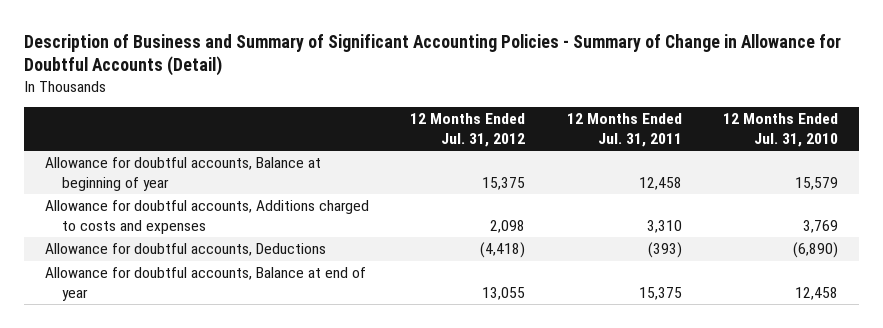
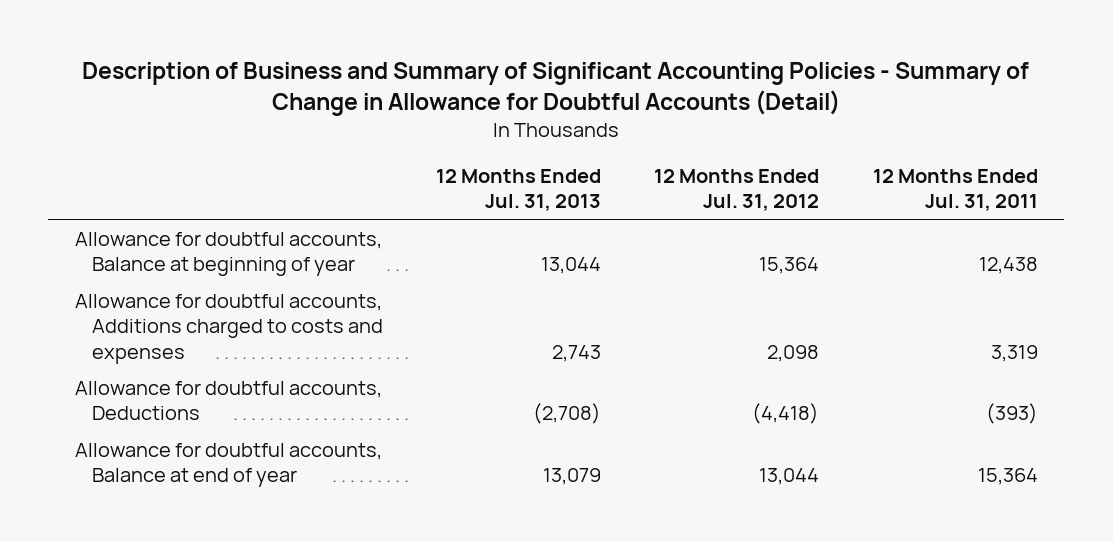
- | 12 Months Ended Jul. 31, 2012 | 12 Months Ended Jul. 31, 2011 | 12 Months Ended Jul. 31, 2010
+ | 12 Months Ended Jul. 31, 2013 | 12 Months Ended Jul. 31, 2012 | 12 Months Ended Jul. 31, 2011
- Allowance for doubtful accounts, Balance at beginning of year | 15,375 | 12,458 | 15,579
- Allowance for doubtful accounts, Additions charged to costs and expenses | 2,098 | 3,310 | 3,769
+ Allowance for doubtful accounts, Balance at beginning of year | 13,044 | 15,364 | 12,438
+ Allowance for doubtful accounts, Additions charged to costs and expenses | 2,743 | 2,098 | 3,319
- Allowance for doubtful accounts, Balance at end of year | 13,055 | 15,375 | 12,458
+ Allowance for doubtful accounts, Balance at end of year | 13,079 | 13,044 | 15,364

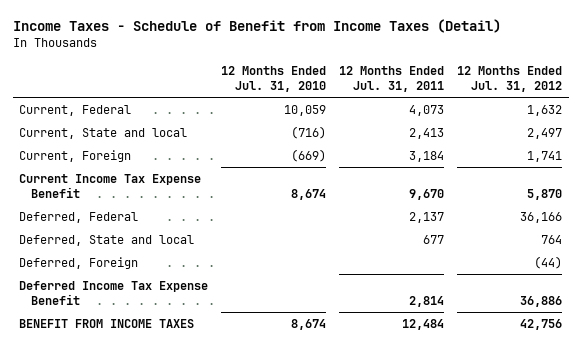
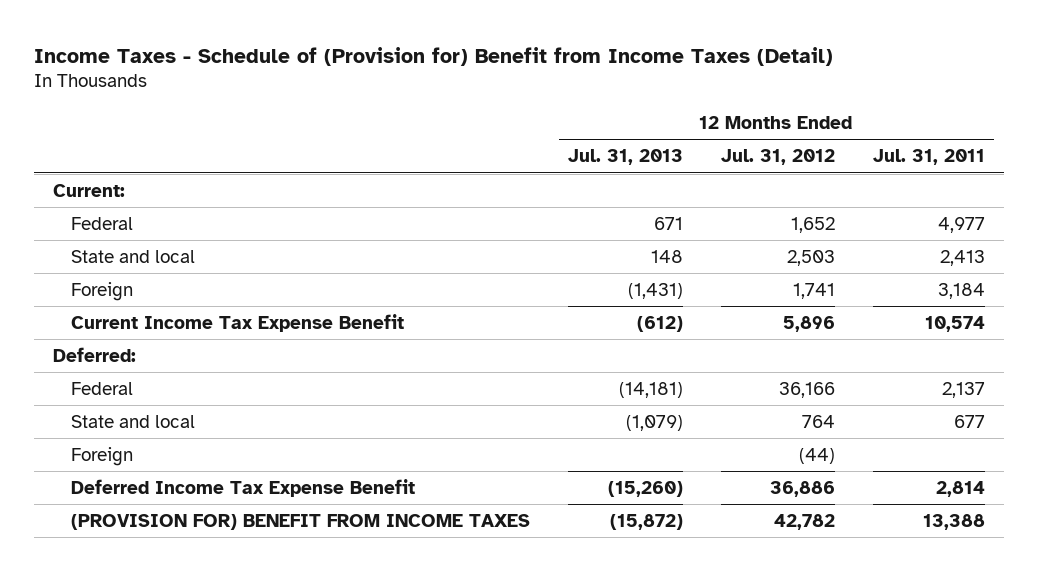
- Income Taxes - Schedule of Benefit from Income Taxes (Detail)
+ Income Taxes - Schedule of (Provision for) Benefit from Income Taxes (Detail)
- | 12 Months Ended Jul. 31, 2010 | 12 Months Ended Jul. 31, 2011 | 12 Months Ended Jul. 31, 2012
+ | 12 Months Ended Jul. 31, 2013 | 12 Months Ended Jul. 31, 2012 | 12 Months Ended Jul. 31, 2011
- Current, Federal | 10,059 | 4,073 | 1,632
- Current, State and local | (716) | 2,413 | 2,497
- Current, Foreign | (669) | 3,184 | 1,741
- Current Income Tax Expense Benefit | 8,674 | 9,670 | 5,870
- Deferred, Federal | | 2,137 | 36,166
- Deferred, State and local | | 677 | 764
- Deferred, Foreign | | | (44)
+ Current:
+ Federal | 671 | 1,652 | 4,977
+ State and local | 148 | 2,503 | 2,413
+ Foreign | (1,431) | 1,741 | 3,184
+ Current Income Tax Expense Benefit | (612) | 5,896 | 10,574
+ Deferred:
+ Federal | (14,181) | 36,166 | 2,137
+ State and local | (1,079) | 764 | 677
+ Foreign | | (44) |
- BENEFIT FROM INCOME TAXES | 8,674 | 12,484 | 42,756
+ (PROVISION FOR) BENEFIT FROM INCOME TAXES | (15,872) | 42,782 | 13,388

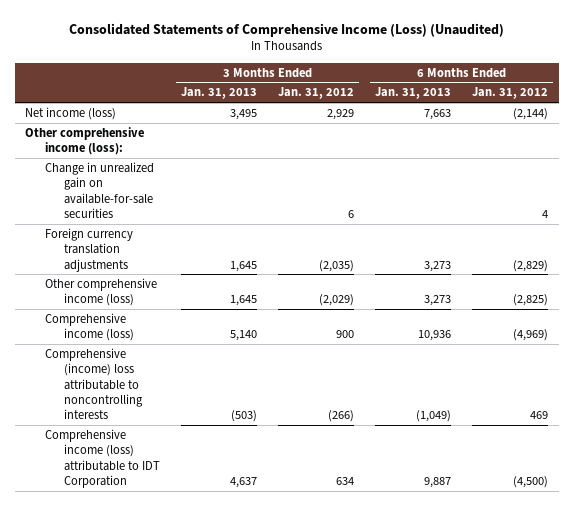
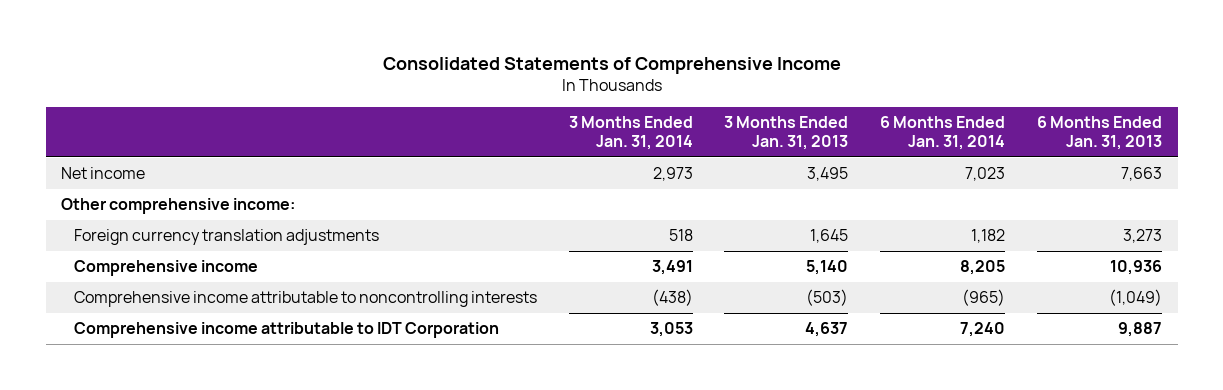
- Consolidated Statements of Comprehensive Income (Loss) (Unaudited)
+ Consolidated Statements of Comprehensive Income
- | 3 Months Ended Jan. 31, 2013 | 3 Months Ended Jan. 31, 2012 | 6 Months Ended Jan. 31, 2013 | 6 Months Ended Jan. 31, 2012
+ | 3 Months Ended Jan. 31, 2014 | 3 Months Ended Jan. 31, 2013 | 6 Months Ended Jan. 31, 2014 | 6 Months Ended Jan. 31, 2013
- Net income (loss) | 3,495 | 2,929 | 7,663 | (2,144)
- Other comprehensive income (loss):
- Change in unrealized gain on available-for-sale securities | | 6 | | 4
+ Net income | 2,973 | 3,495 | 7,023 | 7,663
+ Other comprehensive income:
- Other comprehensive income (loss) | 1,645 | (2,029) | 3,273 | (2,825)
- Comprehensive income (loss) | 5,140 | 900 | 10,936 | (4,969)
- Comprehensive (income) loss attributable to noncontrolling interests | (503) | (266) | (1,049) | 469
- Comprehensive income (loss) attributable to IDT Corporation | 4,637 | 634 | 9,887 | (4,500)
+ Comprehensive income | 3,491 | 5,140 | 8,205 | 10,936
+ Comprehensive income attributable to noncontrolling interests | (438) | (503) | (965) | (1,049)
+ Comprehensive income attributable to IDT Corporation | 3,053 | 4,637 | 7,240 | 9,887

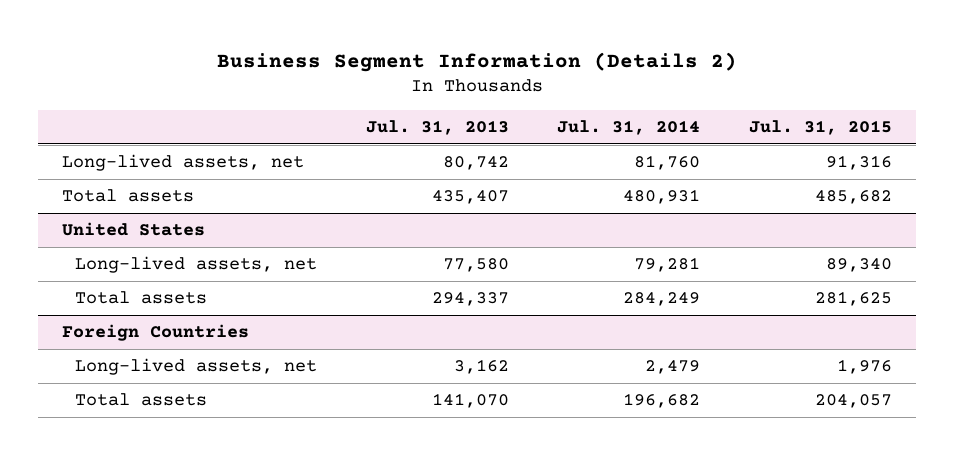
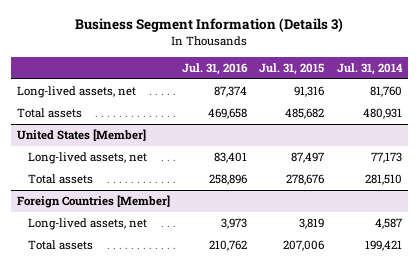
- Business Segment Information (Details 2)
+ Business Segment Information (Details 3)
- | Jul. 31, 2013 | Jul. 31, 2014 | Jul. 31, 2015
+ | Jul. 31, 2016 | Jul. 31, 2015 | Jul. 31, 2014
- United States
- Long-lived assets, net | 77,580 | 79,281 | 89,340
- Total assets | 294,337 | 284,249 | 281,625
- Foreign Countries
- Long-lived assets, net | 3,162 | 2,479 | 1,976
- Total assets | 141,070 | 196,682 | 204,057
+ United States [Member]
+ Long-lived assets, net | 83,401 | 87,497 | 77,173
+ Total assets | 258,896 | 278,676 | 281,510
+ Foreign Countries [Member]
+ Long-lived assets, net | 3,973 | 3,819 | 4,587
+ Total assets | 210,762 | 207,006 | 199,421

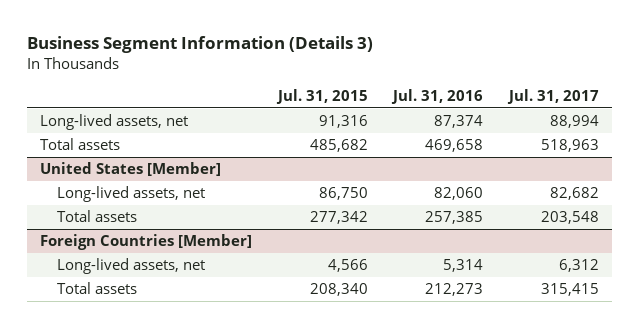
- | Jul. 31, 2016 | Jul. 31, 2015 | Jul. 31, 2014
+ | Jul. 31, 2015 | Jul. 31, 2016 | Jul. 31, 2017
@ United States [Member]
- Long-lived assets, net | 83,401 | 87,497 | 77,173
- Total assets | 258,896 | 278,676 | 281,510
+ Long-lived assets, net | 86,750 | 82,060 | 82,682
+ Total assets | 277,342 | 257,385 | 203,548
@ Foreign Countries [Member]
- Long-lived assets, net | 3,973 | 3,819 | 4,587
- Total assets | 210,762 | 207,006 | 199,421
+ Long-lived assets, net | 4,566 | 5,314 | 6,312
+ Total assets | 208,340 | 212,273 | 315,415

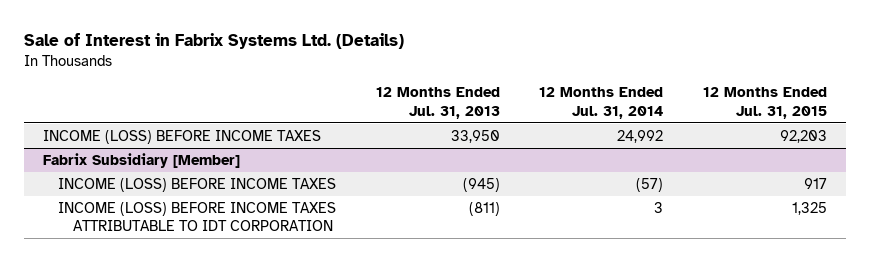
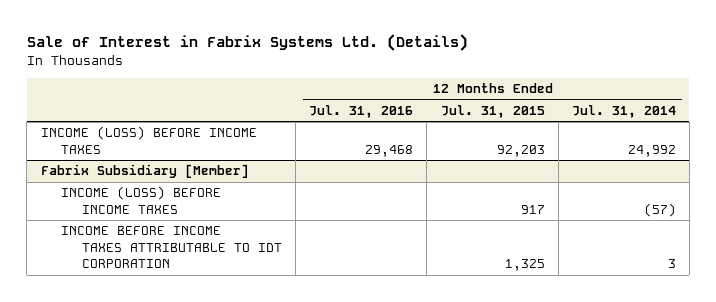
- | 12 Months Ended Jul. 31, 2013 | 12 Months Ended Jul. 31, 2014 | 12 Months Ended Jul. 31, 2015
+ | 12 Months Ended Jul. 31, 2016 | 12 Months Ended Jul. 31, 2015 | 12 Months Ended Jul. 31, 2014
@ Fabrix Subsidiary [Member]
- INCOME (LOSS) BEFORE INCOME TAXES ATTRIBUTABLE TO IDT CORPORATION | (811) | 3 | 1,325
+ INCOME BEFORE INCOME TAXES ATTRIBUTABLE TO IDT CORPORATION | | 1,325 | 3

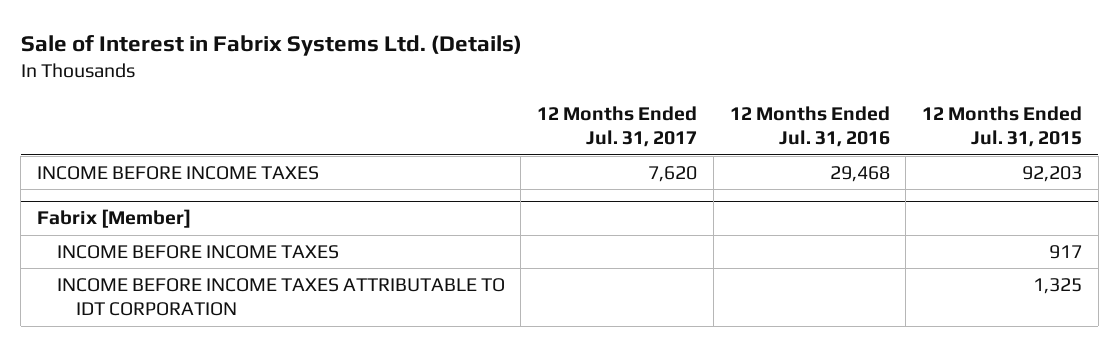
- | 12 Months Ended Jul. 31, 2016 | 12 Months Ended Jul. 31, 2015 | 12 Months Ended Jul. 31, 2014
+ | 12 Months Ended Jul. 31, 2017 | 12 Months Ended Jul. 31, 2016 | 12 Months Ended Jul. 31, 2015
- INCOME (LOSS) BEFORE INCOME TAXES | 29,468 | 92,203 | 24,992
- Fabrix Subsidiary [Member]
- INCOME (LOSS) BEFORE INCOME TAXES | | 917 | (57)
+ INCOME BEFORE INCOME TAXES | 7,620 | 29,468 | 92,203
+ Fabrix [Member]
+ INCOME BEFORE INCOME TAXES | | | 917

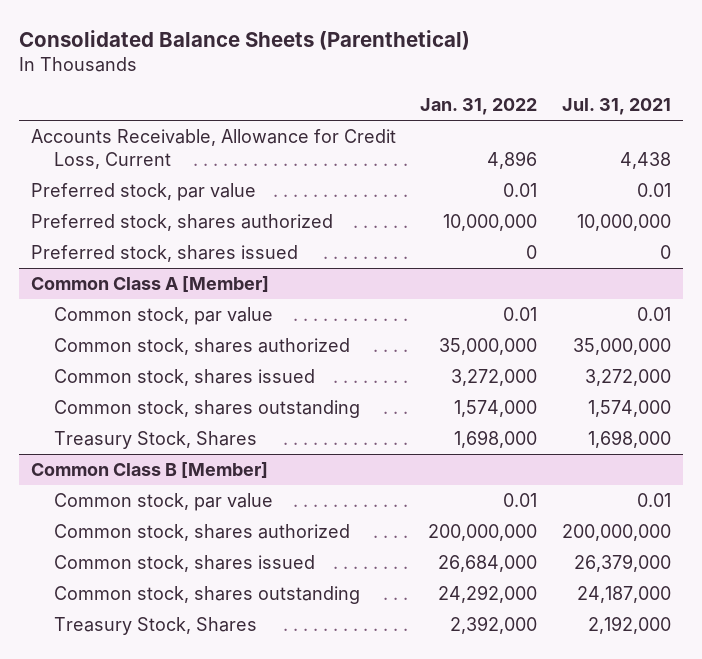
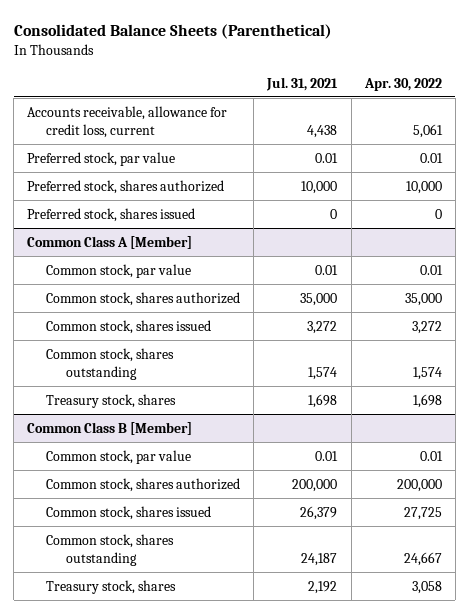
- | Jan. 31, 2022 | Jul. 31, 2021
+ | Jul. 31, 2021 | Apr. 30, 2022
- Accounts Receivable, Allowance for Credit Loss, Current | 4,896 | 4,438
+ Accounts receivable, allowance for credit loss, current | 4,438 | 5,061
- Preferred stock, shares authorized | 10,000,000 | 10,000,000
+ Preferred stock, shares authorized | 10,000 | 10,000
@ Common Class A [Member]
- Common stock, shares authorized | 35,000,000 | 35,000,000
- Common stock, shares issued | 3,272,000 | 3,272,000
- Common stock, shares outstanding | 1,574,000 | 1,574,000
- Treasury Stock, Shares | 1,698,000 | 1,698,000
+ Common stock, shares authorized | 35,000 | 35,000
+ Common stock, shares issued | 3,272 | 3,272
+ Common stock, shares outstanding | 1,574 | 1,574
+ Treasury stock, shares | 1,698 | 1,698
@ Common Class B [Member]
- Common stock, shares authorized | 200,000,000 | 200,000,000
- Common stock, shares issued | 26,684,000 | 26,379,000
- Common stock, shares outstanding | 24,292,000 | 24,187,000
- Treasury Stock, Shares | 2,392,000 | 2,192,000
+ Common stock, shares authorized | 200,000 | 200,000
+ Common stock, shares issued | 26,379 | 27,725
+ Common stock, shares outstanding | 24,187 | 24,667
+ Treasury stock, shares | 2,192 | 3,058

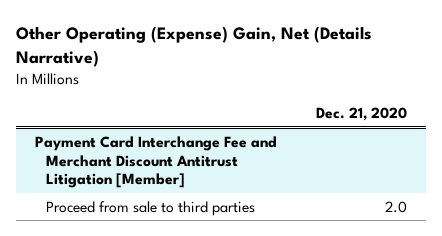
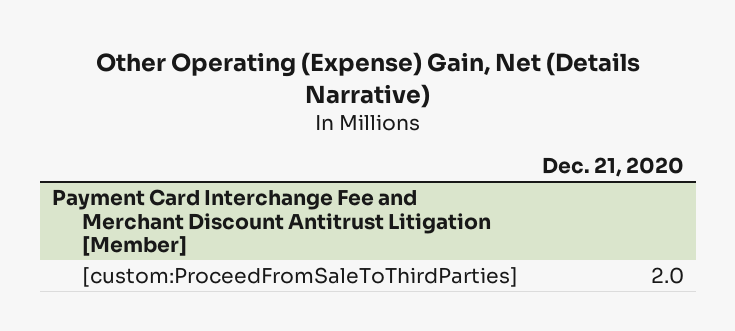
@ Payment Card Interchange Fee and Merchant Discount Antitrust Litigation [Member]
- Proceed from sale to third parties | 2.0
+ [custom:ProceedFromSaleToThirdParties] | 2.0

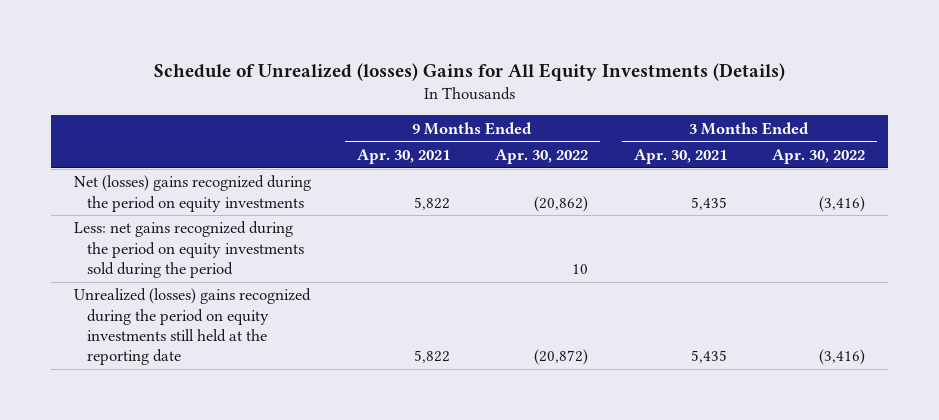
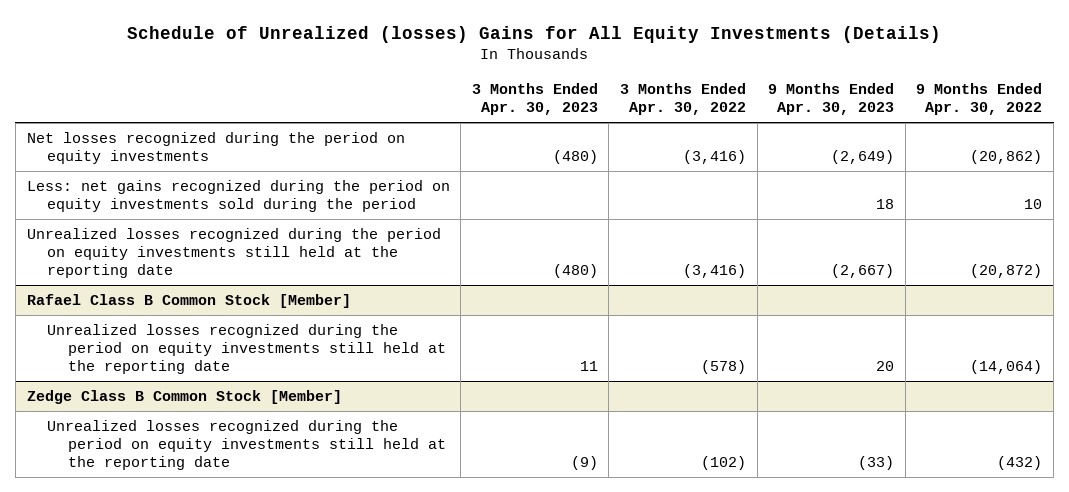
- | 9 Months Ended Apr. 30, 2021 | 9 Months Ended Apr. 30, 2022 | 3 Months Ended Apr. 30, 2021 | 3 Months Ended Apr. 30, 2022
+ | 3 Months Ended Apr. 30, 2023 | 3 Months Ended Apr. 30, 2022 | 9 Months Ended Apr. 30, 2023 | 9 Months Ended Apr. 30, 2022
- Net (losses) gains recognized during the period on equity investments | 5,822 | (20,862) | 5,435 | (3,416)
+ Net losses recognized during the period on equity investments | (480) | (3,416) | (2,649) | (20,862)
- Unrealized (losses) gains recognized during the period on equity investments still held at the reporting date | 5,822 | (20,872) | 5,435 | (3,416)
+ Unrealized losses recognized during the period on equity investments still held at the reporting date | (480) | (3,416) | (2,667) | (20,872)
+ Rafael Class B Common Stock [Member]
+ Unrealized losses recognized during the period on equity investments still held at the reporting date | 11 | (578) | 20 | (14,064)
+ Zedge Class B Common Stock [Member]
+ Unrealized losses recognized during the period on equity investments still held at the reporting date | (9) | (102) | (33) | (432)

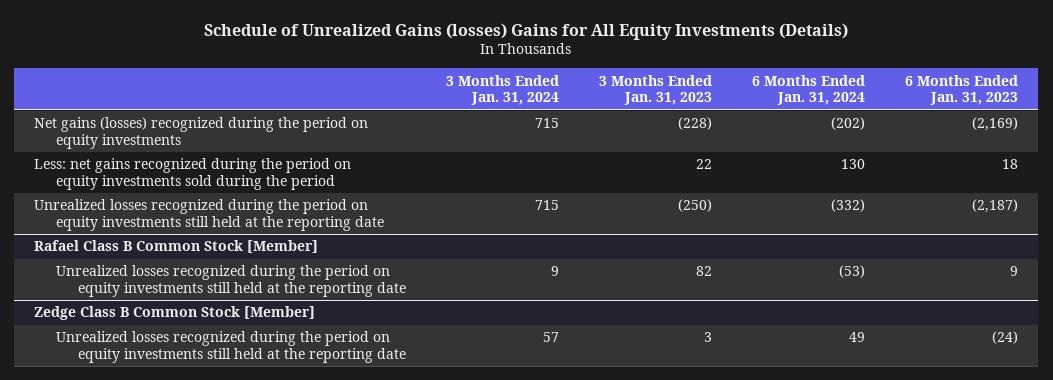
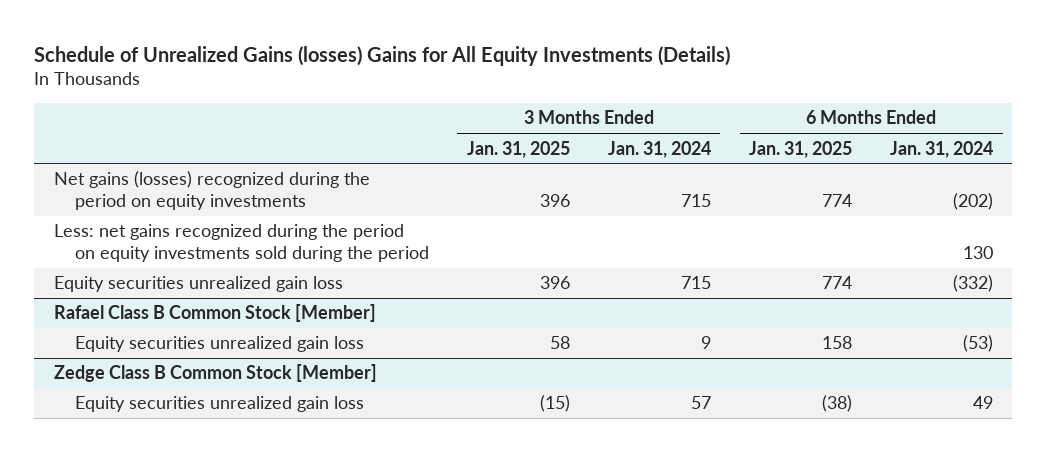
- | 3 Months Ended Jan. 31, 2024 | 3 Months Ended Jan. 31, 2023 | 6 Months Ended Jan. 31, 2024 | 6 Months Ended Jan. 31, 2023
+ | 3 Months Ended Jan. 31, 2025 | 3 Months Ended Jan. 31, 2024 | 6 Months Ended Jan. 31, 2025 | 6 Months Ended Jan. 31, 2024
- Unrealized losses recognized during the period on equity investments still held at the reporting date | 715 | (250) | (332) | (2,187)
+ Equity securities unrealized gain loss | 396 | 715 | 774 | (332)
@ Rafael Class B Common Stock [Member]
- Unrealized losses recognized during the period on equity investments still held at the reporting date | 9 | 82 | (53) | 9
+ Equity securities unrealized gain loss | 58 | 9 | 158 | (53)
@ Zedge Class B Common Stock [Member]
- Unrealized losses recognized during the period on equity investments still held at the reporting date | 57 | 3 | 49 | (24)
+ Equity securities unrealized gain loss | (15) | 57 | (38) | 49

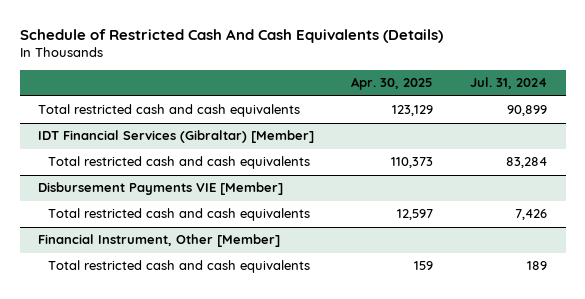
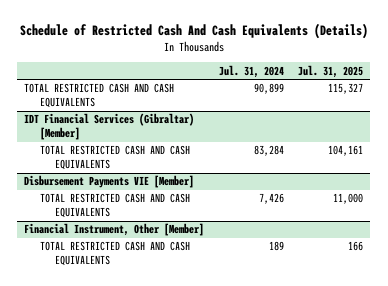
- | Apr. 30, 2025 | Jul. 31, 2024
+ | Jul. 31, 2024 | Jul. 31, 2025
- Total restricted cash and cash equivalents | 123,129 | 90,899
+ TOTAL RESTRICTED CASH AND CASH EQUIVALENTS | 90,899 | 115,327
@ IDT Financial Services (Gibraltar) [Member]
- Total restricted cash and cash equivalents | 110,373 | 83,284
+ TOTAL RESTRICTED CASH AND CASH EQUIVALENTS | 83,284 | 104,161
@ Disbursement Payments VIE [Member]
- Total restricted cash and cash equivalents | 12,597 | 7,426
+ TOTAL RESTRICTED CASH AND CASH EQUIVALENTS | 7,426 | 11,000
@ Financial Instrument, Other [Member]
- Total restricted cash and cash equivalents | 159 | 189
+ TOTAL RESTRICTED CASH AND CASH EQUIVALENTS | 189 | 166

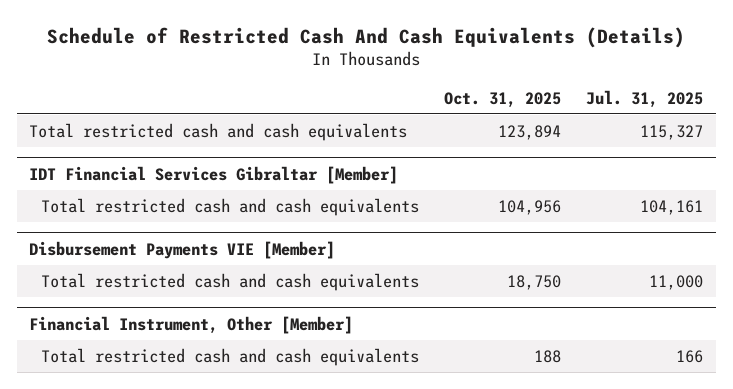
- | Jul. 31, 2024 | Jul. 31, 2025
+ | Oct. 31, 2025 | Jul. 31, 2025
- TOTAL RESTRICTED CASH AND CASH EQUIVALENTS | 90,899 | 115,327
- IDT Financial Services (Gibraltar) [Member]
- TOTAL RESTRICTED CASH AND CASH EQUIVALENTS | 83,284 | 104,161
+ Total restricted cash and cash equivalents | 123,894 | 115,327
+ IDT Financial Services Gibraltar [Member]
+ Total restricted cash and cash equivalents | 104,956 | 104,161
@ Disbursement Payments VIE [Member]
- TOTAL RESTRICTED CASH AND CASH EQUIVALENTS | 7,426 | 11,000
+ Total restricted cash and cash equivalents | 18,750 | 11,000
@ Financial Instrument, Other [Member]
- TOTAL RESTRICTED CASH AND CASH EQUIVALENTS | 189 | 166
+ Total restricted cash and cash equivalents | 188 | 166

